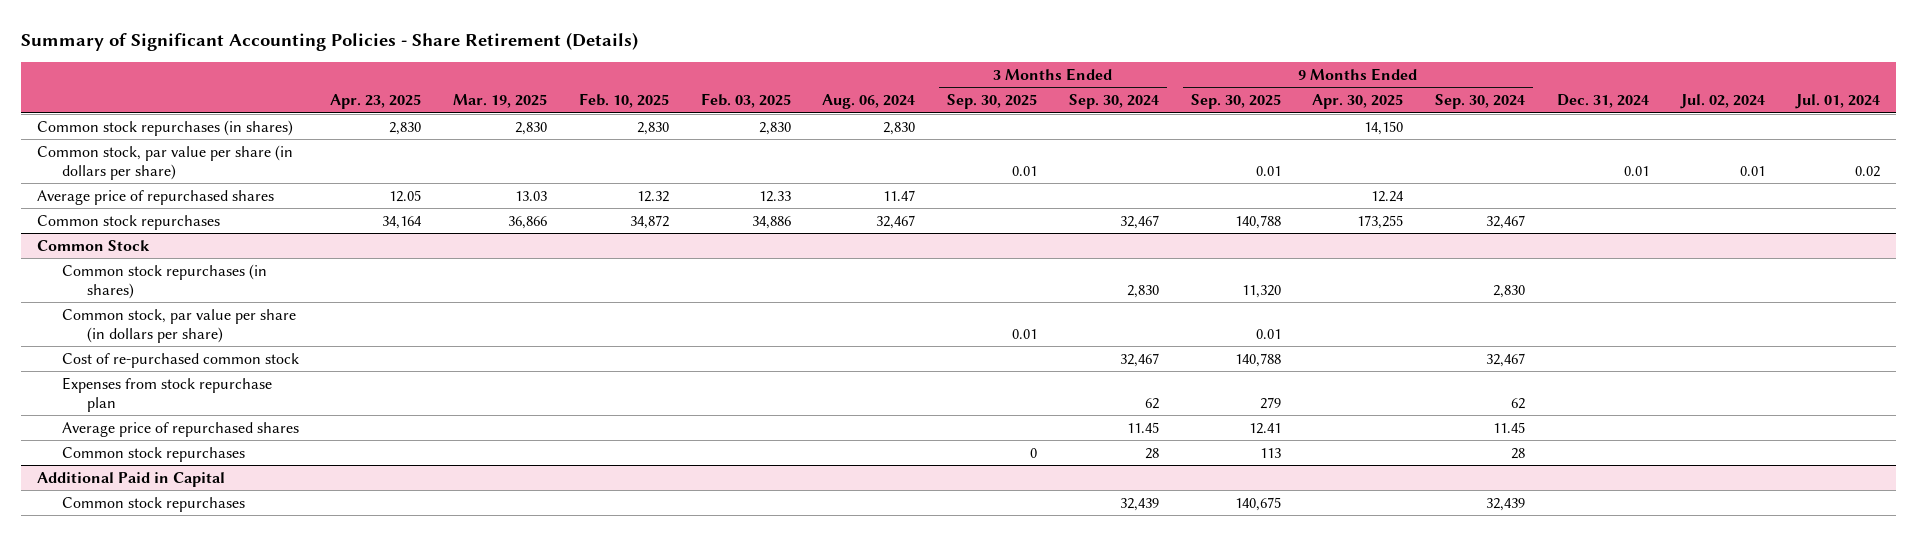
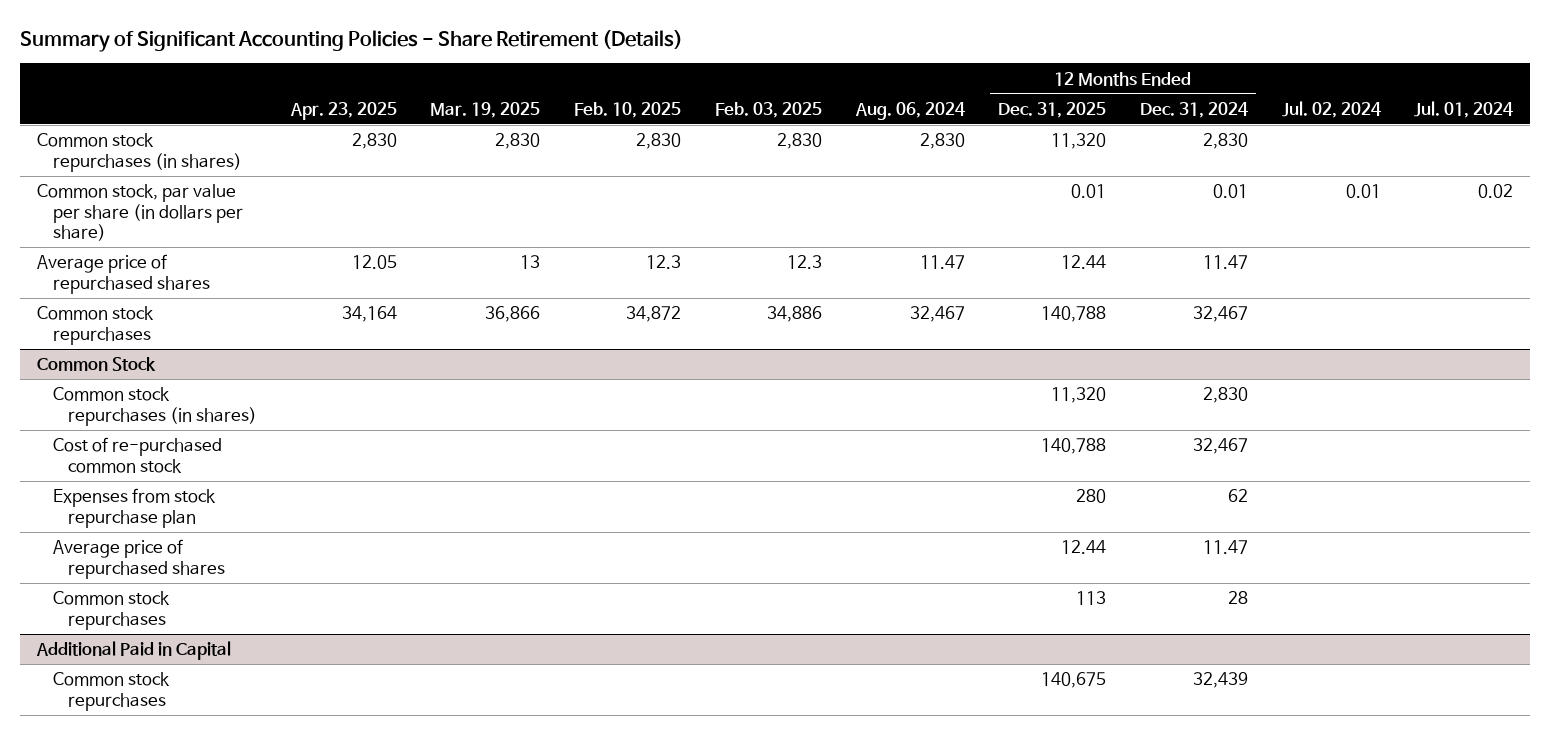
- | Apr. 23, 2025 | Mar. 19, 2025 | Feb. 10, 2025 | Feb. 03, 2025 | Aug. 06, 2024 | 3 Months Ended Sep. 30, 2025 | 3 Months Ended Sep. 30, 2024 | 9 Months Ended Sep. 30, 2025 | 9 Months Ended Apr. 30, 2025 | 9 Months Ended Sep. 30, 2024 | Dec. 31, 2024 | Jul. 02, 2024 | Jul. 01, 2024
+ | Apr. 23, 2025 | Mar. 19, 2025 | Feb. 10, 2025 | Feb. 03, 2025 | Aug. 06, 2024 | 12 Months Ended Dec. 31, 2025 | 12 Months Ended Dec. 31, 2024 | Jul. 02, 2024 | Jul. 01, 2024
- Average price of repurchased shares | 12.05 | 13.03 | 12.32 | 12.33 | 11.47 | | | | 12.24 | | | |
+ Average price of repurchased shares | 12.05 | 13 | 12.3 | 12.3 | 11.47 | 12.44 | 11.47 | |
@ Common Stock
- Common stock, par value per share (in dollars per share) | | | | | | 0.01 | | 0.01 | | | | |

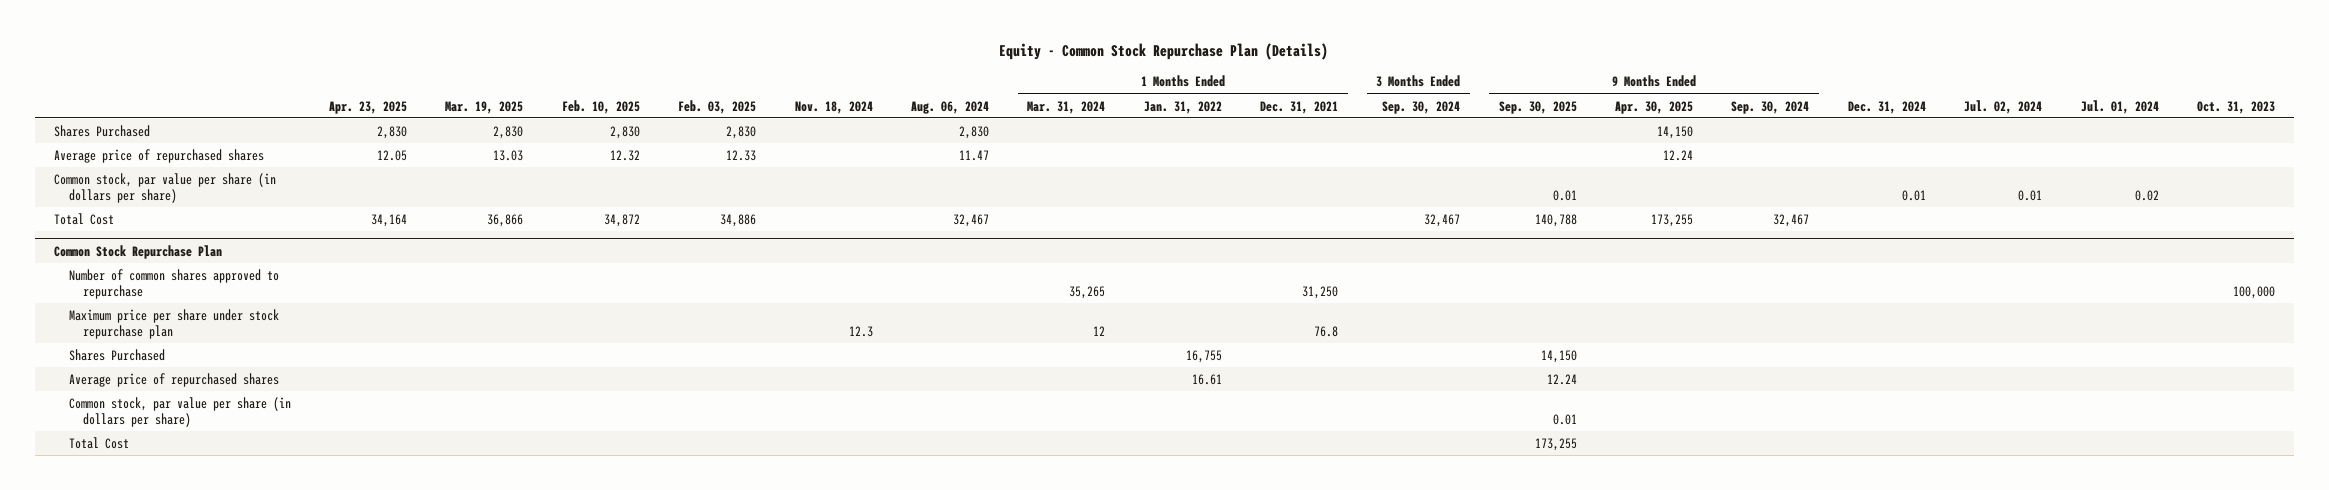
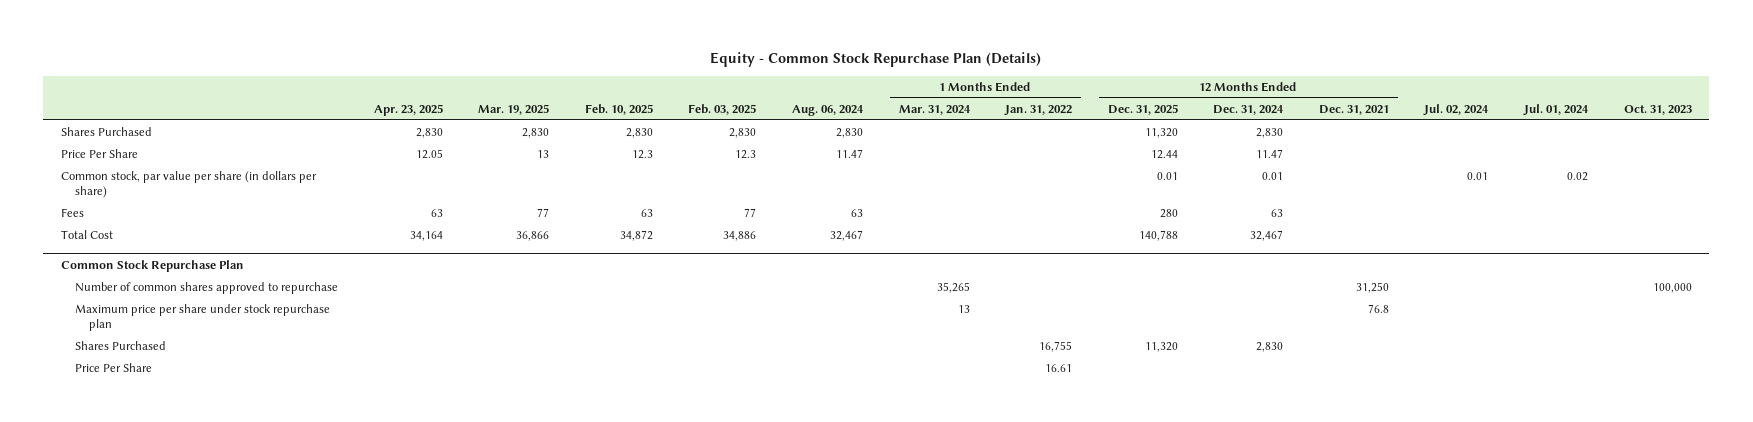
- | Apr. 23, 2025 | Mar. 19, 2025 | Feb. 10, 2025 | Feb. 03, 2025 | Nov. 18, 2024 | Aug. 06, 2024 | 1 Months Ended Mar. 31, 2024 | 1 Months Ended Jan. 31, 2022 | 1 Months Ended Dec. 31, 2021 | 3 Months Ended Sep. 30, 2024 | 9 Months Ended Sep. 30, 2025 | 9 Months Ended Apr. 30, 2025 | 9 Months Ended Sep. 30, 2024 | Dec. 31, 2024 | Jul. 02, 2024 | Jul. 01, 2024 | Oct. 31, 2023
+ | Apr. 23, 2025 | Mar. 19, 2025 | Feb. 10, 2025 | Feb. 03, 2025 | Aug. 06, 2024 | 1 Months Ended Mar. 31, 2024 | 1 Months Ended Jan. 31, 2022 | 12 Months Ended Dec. 31, 2025 | 12 Months Ended Dec. 31, 2024 | 12 Months Ended Dec. 31, 2021 | Jul. 02, 2024 | Jul. 01, 2024 | Oct. 31, 2023
- Average price of repurchased shares | 12.05 | 13.03 | 12.32 | 12.33 | | 11.47 | | | | | | 12.24 | | | | |
+ Price Per Share | 12.05 | 13 | 12.3 | 12.3 | 11.47 | | | 12.44 | 11.47 | | | |
+ Fees | 63 | 77 | 63 | 77 | 63 | | | 280 | 63 | | | |
@ Common Stock Repurchase Plan
- Maximum price per share under stock repurchase plan | | | | | 12.3 | | 12 | | 76.8 | | | | | | | |
+ Maximum price per share under stock repurchase plan | | | | | | 13 | | | | 76.8 | | |
- Average price of repurchased shares | | | | | | | | 16.61 | | | 12.24 | | | | | |
- Common stock, par value per share (in dollars per share) | | | | | | | | | | | 0.01 | | | | | |
- Total Cost | | | | | | | | | | | 173,255 | | | | | |
+ Price Per Share | | | | | | | 16.61 | | | | | |

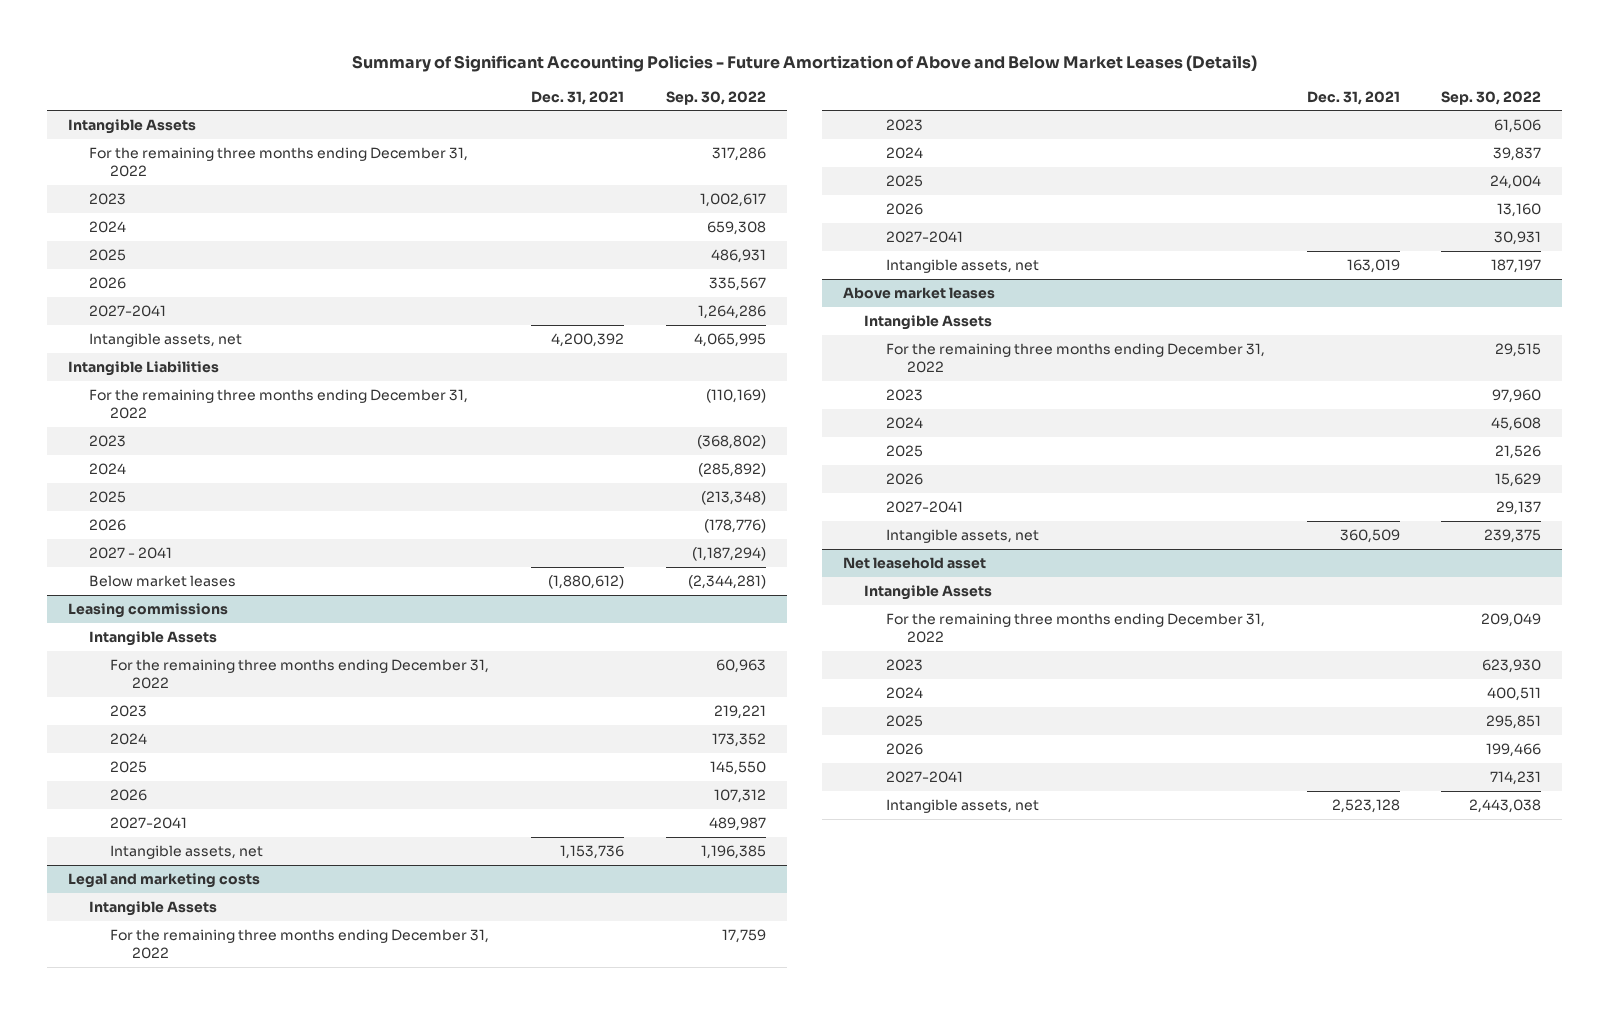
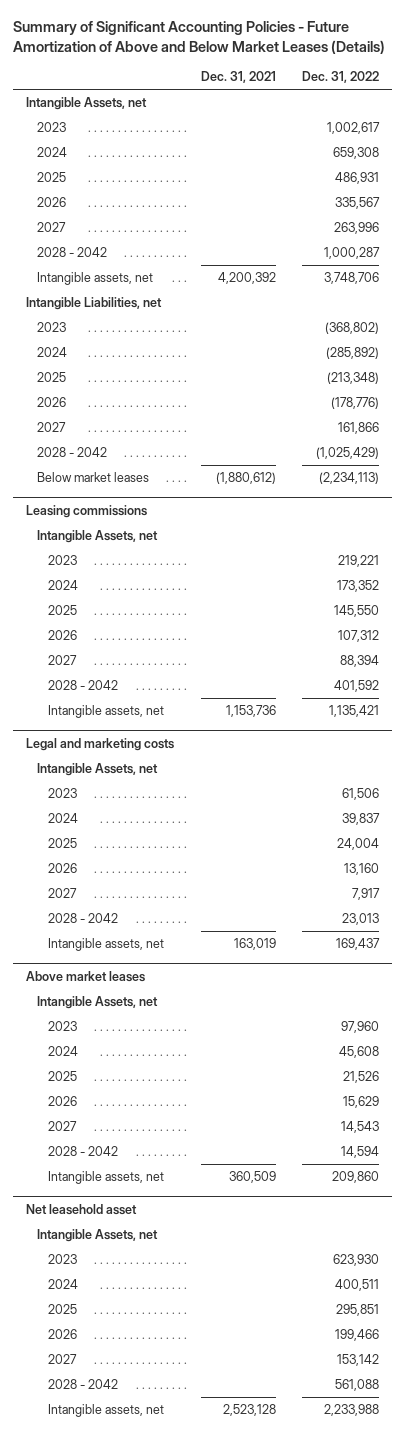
- | Dec. 31, 2021 | Sep. 30, 2022
+ | Dec. 31, 2021 | Dec. 31, 2022
- Intangible Assets
- For the remaining three months ending December 31, 2022 | | 317,286
+ Intangible Assets, net
- 2027-2041 | | 1,264,286
+ 2027 | | 263,996
+ 2028 - 2042 | | 1,000,287
- Intangible Liabilities
- For the remaining three months ending December 31, 2022 | | (110,169)
+ Intangible Liabilities, net
- 2027 - 2041 | | (1,187,294)
+ 2027 | | 161,866
+ 2028 - 2042 | | (1,025,429)
@ Leasing commissions
- Intangible Assets
- For the remaining three months ending December 31, 2022 | | 60,963
+ Intangible Assets, net
- 2027-2041 | | 489,987
+ 2027 | | 88,394
+ 2028 - 2042 | | 401,592
@ Legal and marketing costs
- Intangible Assets
- For the remaining three months ending December 31, 2022 | | 17,759
+ Intangible Assets, net
- 2027-2041 | | 30,931
+ 2027 | | 7,917
+ 2028 - 2042 | | 23,013
@ Above market leases
- Intangible Assets
- For the remaining three months ending December 31, 2022 | | 29,515
+ Intangible Assets, net
- 2027-2041 | | 29,137
+ 2027 | | 14,543
+ 2028 - 2042 | | 14,594
@ Net leasehold asset
- Intangible Assets
- For the remaining three months ending December 31, 2022 | | 209,049
+ Intangible Assets, net
- 2027-2041 | | 714,231
+ 2027 | | 153,142
+ 2028 - 2042 | | 561,088

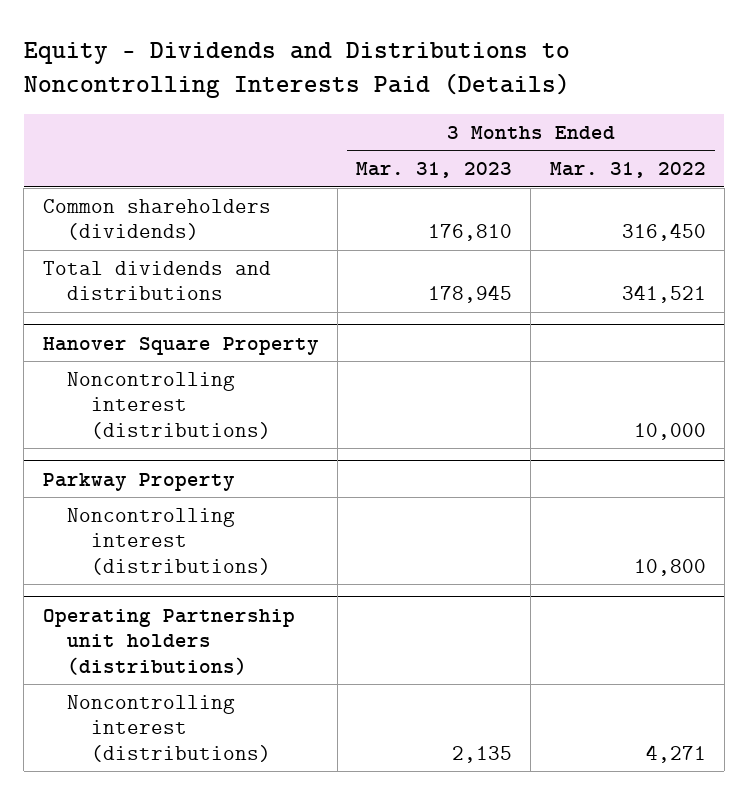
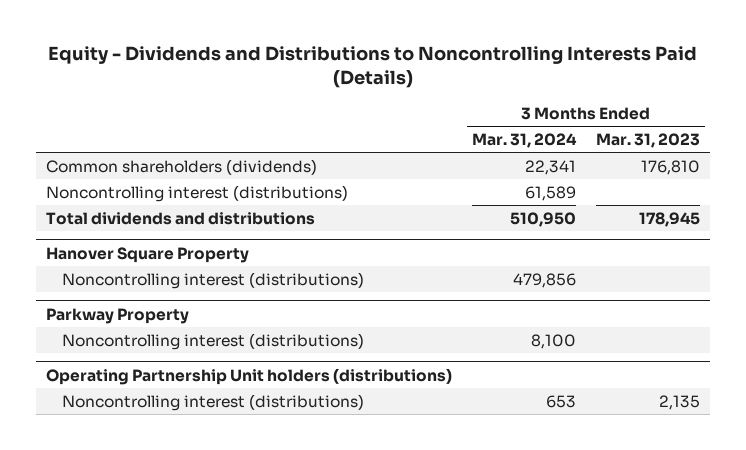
- | 3 Months Ended Mar. 31, 2023 | 3 Months Ended Mar. 31, 2022
+ | 3 Months Ended Mar. 31, 2024 | 3 Months Ended Mar. 31, 2023
+ Noncontrolling interest (distributions) | 61,589 |
- Operating Partnership unit holders (distributions)
+ Operating Partnership Unit holders (distributions)

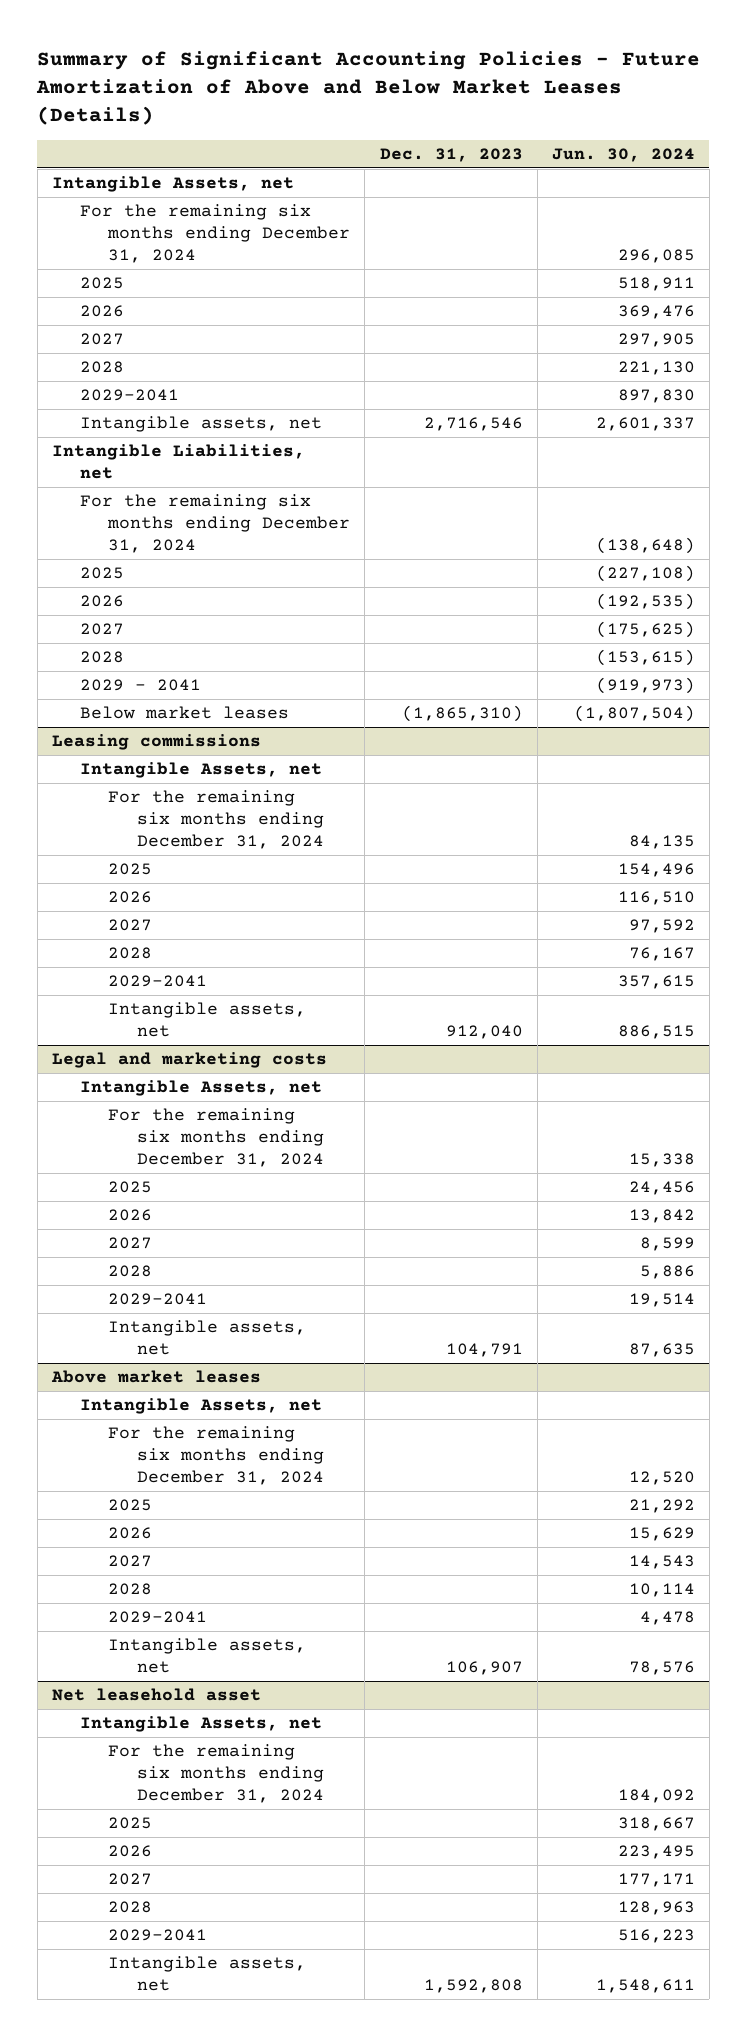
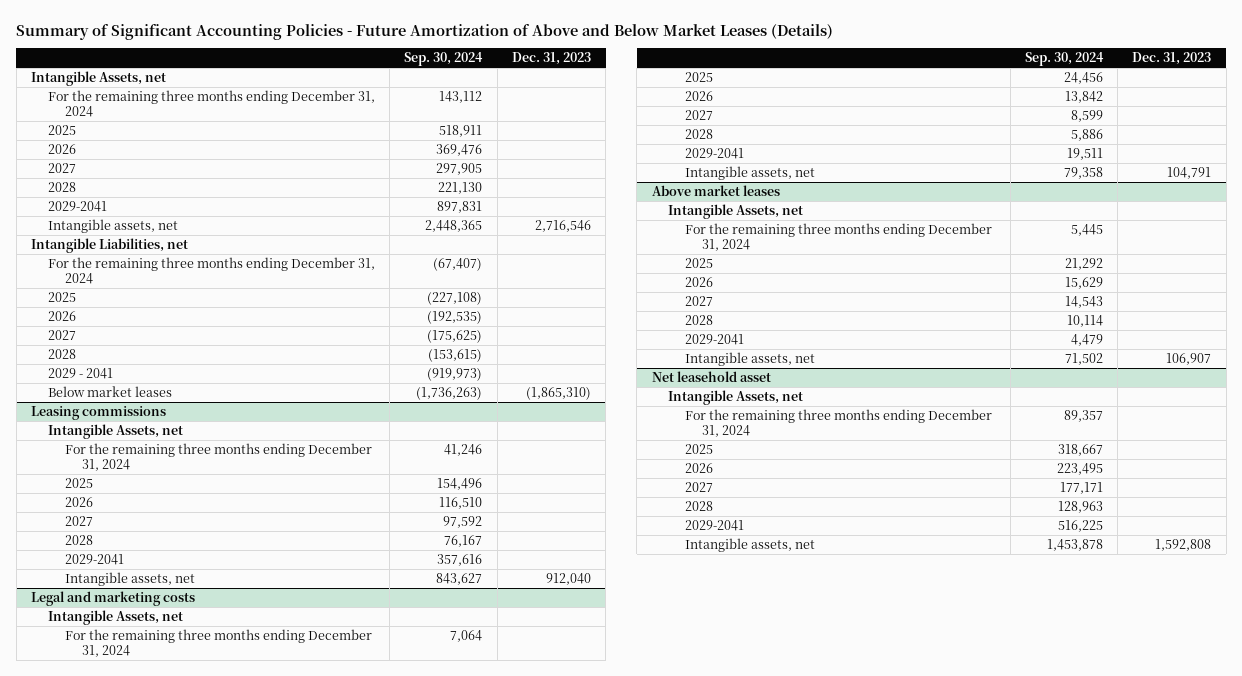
- | Dec. 31, 2023 | Jun. 30, 2024
+ | Sep. 30, 2024 | Dec. 31, 2023
- For the remaining six months ending December 31, 2024 | | 296,085
+ For the remaining three months ending December 31, 2024 | 143,112 |
- For the remaining six months ending December 31, 2024 | | (138,648)
+ For the remaining three months ending December 31, 2024 | (67,407) |
@ Leasing commissions
- For the remaining six months ending December 31, 2024 | | 84,135
+ For the remaining three months ending December 31, 2024 | 41,246 |
@ Legal and marketing costs
- For the remaining six months ending December 31, 2024 | | 15,338
+ For the remaining three months ending December 31, 2024 | 7,064 |
@ Above market leases
- For the remaining six months ending December 31, 2024 | | 12,520
+ For the remaining three months ending December 31, 2024 | 5,445 |
@ Net leasehold asset
- For the remaining six months ending December 31, 2024 | | 184,092
+ For the remaining three months ending December 31, 2024 | 89,357 |

